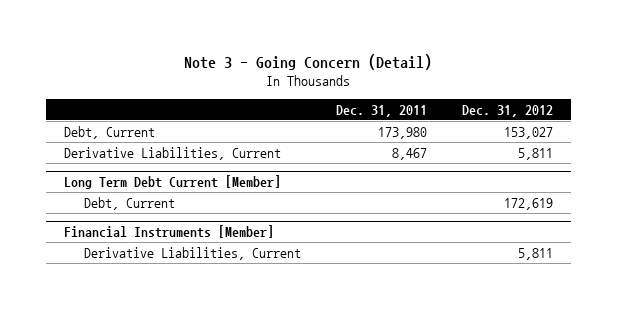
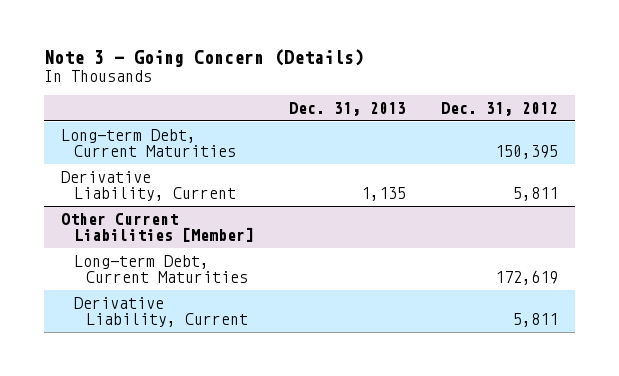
- Note 3 - Going Concern (Detail)
+ Note 3 - Going Concern (Details)
- | Dec. 31, 2011 | Dec. 31, 2012
+ | Dec. 31, 2013 | Dec. 31, 2012
- Debt, Current | 173,980 | 153,027
- Derivative Liabilities, Current | 8,467 | 5,811
- Long Term Debt Current [Member]
- Debt, Current | | 172,619
- Financial Instruments [Member]
- Derivative Liabilities, Current | | 5,811
+ Long-term Debt, Current Maturities | | 150,395
+ Derivative Liability, Current | 1,135 | 5,811
+ Other Current Liabilities [Member]
+ Long-term Debt, Current Maturities | | 172,619
+ Derivative Liability, Current | | 5,811

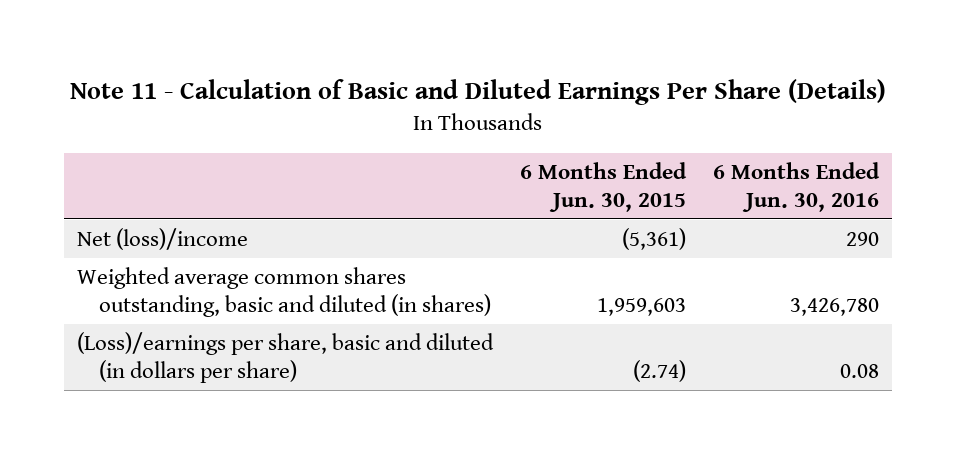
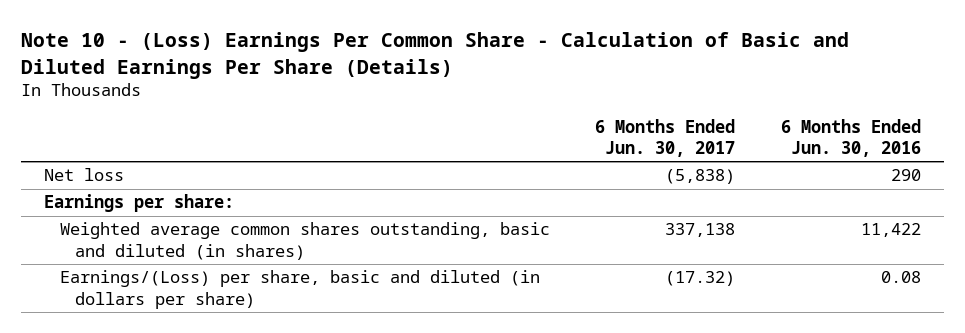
- Note 11 - Calculation of Basic and Diluted Earnings Per Share (Details)
+ Note 10 - (Loss) Earnings Per Common Share - Calculation of Basic and Diluted Earnings Per Share (Details)
- | 6 Months Ended Jun. 30, 2015 | 6 Months Ended Jun. 30, 2016
+ | 6 Months Ended Jun. 30, 2017 | 6 Months Ended Jun. 30, 2016
- Net (loss)/income | (5,361) | 290
- Weighted average common shares outstanding, basic and diluted (in shares) | 1,959,603 | 3,426,780
- (Loss)/earnings per share, basic and diluted (in dollars per share) | (2.74) | 0.08
+ Net loss | (5,838) | 290
+ Earnings per share:
+ Weighted average common shares outstanding, basic and diluted (in shares) | 337,138 | 11,422
+ Earnings/(Loss) per share, basic and diluted (in dollars per share) | (17.32) | 0.08

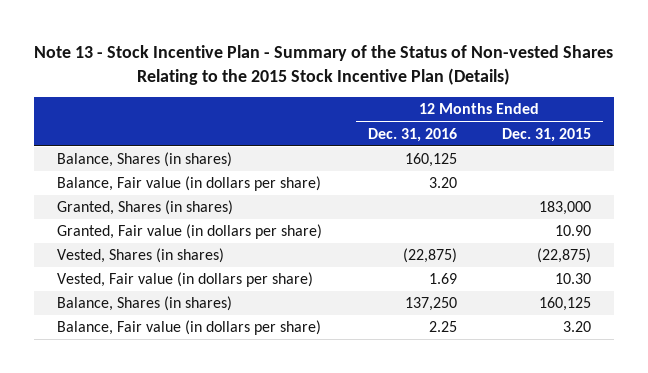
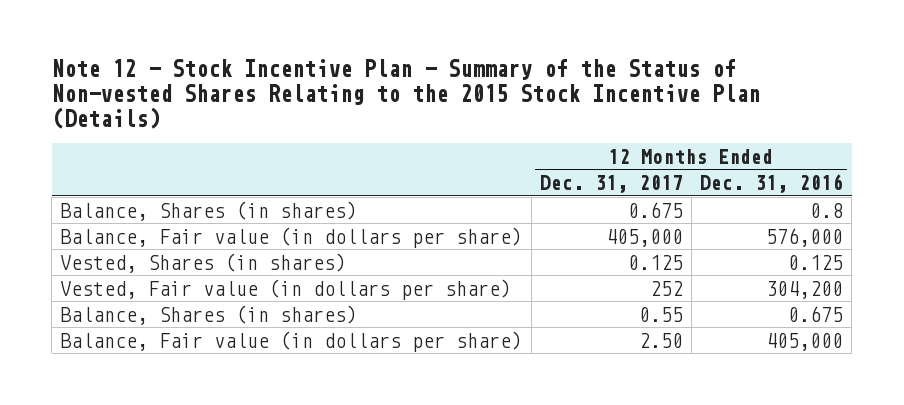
- Note 13 - Stock Incentive Plan - Summary of the Status of Non-vested Shares Relating to the 2015 Stock Incentive Plan (Details)
+ Note 12 - Stock Incentive Plan - Summary of the Status of Non-vested Shares Relating to the 2015 Stock Incentive Plan (Details)
- | 12 Months Ended Dec. 31, 2016 | 12 Months Ended Dec. 31, 2015
+ | 12 Months Ended Dec. 31, 2017 | 12 Months Ended Dec. 31, 2016
- Balance, Shares (in shares) | 160,125 |
- Balance, Fair value (in dollars per share) | 3.20 |
- Granted, Shares (in shares) | | 183,000
- Granted, Fair value (in dollars per share) | | 10.90
- Vested, Shares (in shares) | (22,875) | (22,875)
- Vested, Fair value (in dollars per share) | 1.69 | 10.30
- Balance, Shares (in shares) | 137,250 | 160,125
- Balance, Fair value (in dollars per share) | 2.25 | 3.20
+ Balance, Shares (in shares) | 0.675 | 0.8
+ Balance, Fair value (in dollars per share) | 405,000 | 576,000
+ Vested, Shares (in shares) | 0.125 | 0.125
+ Vested, Fair value (in dollars per share) | 252 | 304,200
+ Balance, Shares (in shares) | 0.55 | 0.675
+ Balance, Fair value (in dollars per share) | 2.50 | 405,000

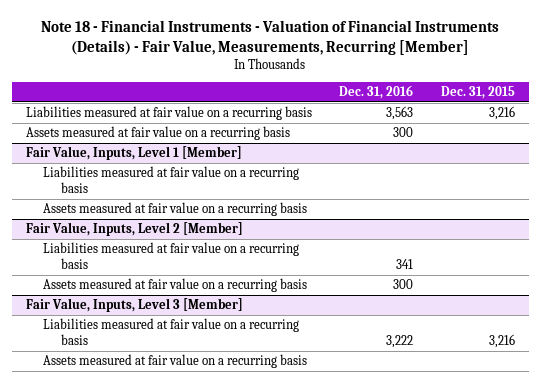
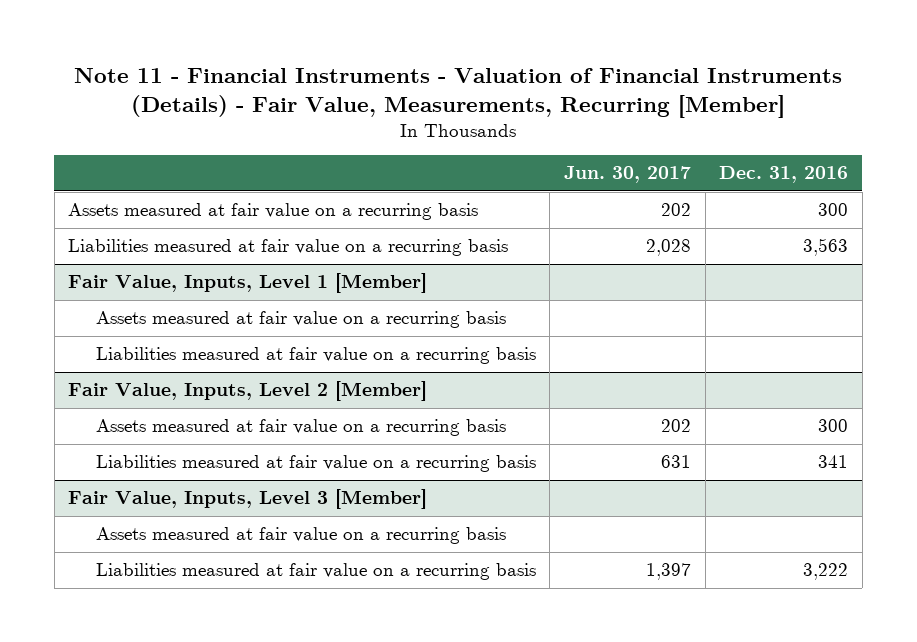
- Note 18 - Financial Instruments - Valuation of Financial Instruments (Details) - Fair Value, Measurements, Recurring [Member]
+ Note 11 - Financial Instruments - Valuation of Financial Instruments (Details) - Fair Value, Measurements, Recurring [Member]
- | Dec. 31, 2016 | Dec. 31, 2015
+ | Jun. 30, 2017 | Dec. 31, 2016
moved down: Liabilities measured at fair value on a recurring basis | 2,028 | 3,563
@ Fair Value, Inputs, Level 1 [Member]
moved down: Liabilities measured at fair value on a recurring basis
@ Fair Value, Inputs, Level 2 [Member]
moved down: Liabilities measured at fair value on a recurring basis | 631 | 341
@ Fair Value, Inputs, Level 3 [Member]
moved down: Liabilities measured at fair value on a recurring basis | 1,397 | 3,222

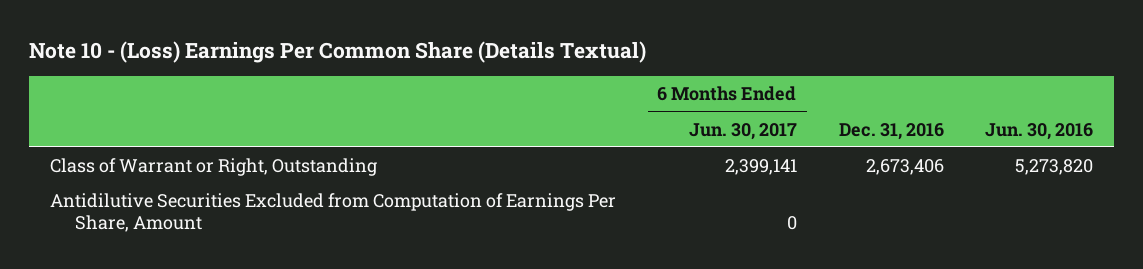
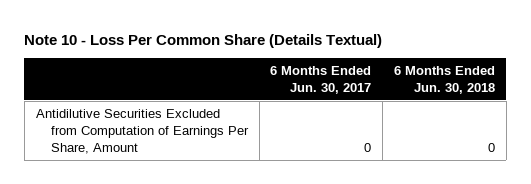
- Note 10 - (Loss) Earnings Per Common Share (Details Textual)
+ Note 10 - Loss Per Common Share (Details Textual)
- | 6 Months Ended Jun. 30, 2017 | Dec. 31, 2016 | Jun. 30, 2016
+ | 6 Months Ended Jun. 30, 2017 | 6 Months Ended Jun. 30, 2018
- Class of Warrant or Right, Outstanding | 2,399,141 | 2,673,406 | 5,273,820

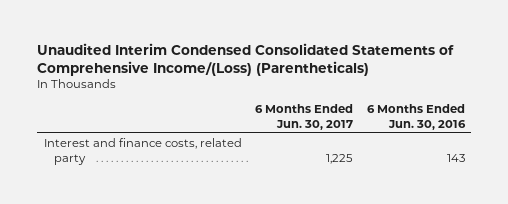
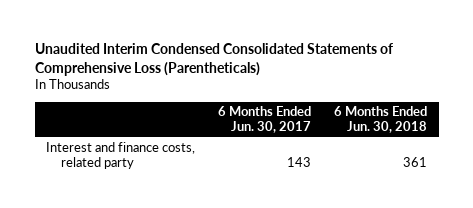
- Unaudited Interim Condensed Consolidated Statements of Comprehensive Income/(Loss) (Parentheticals)
+ Unaudited Interim Condensed Consolidated Statements of Comprehensive Loss (Parentheticals)
- | 6 Months Ended Jun. 30, 2017 | 6 Months Ended Jun. 30, 2016
+ | 6 Months Ended Jun. 30, 2017 | 6 Months Ended Jun. 30, 2018
- Interest and finance costs, related party | 1,225 | 143
+ Interest and finance costs, related party | 143 | 361

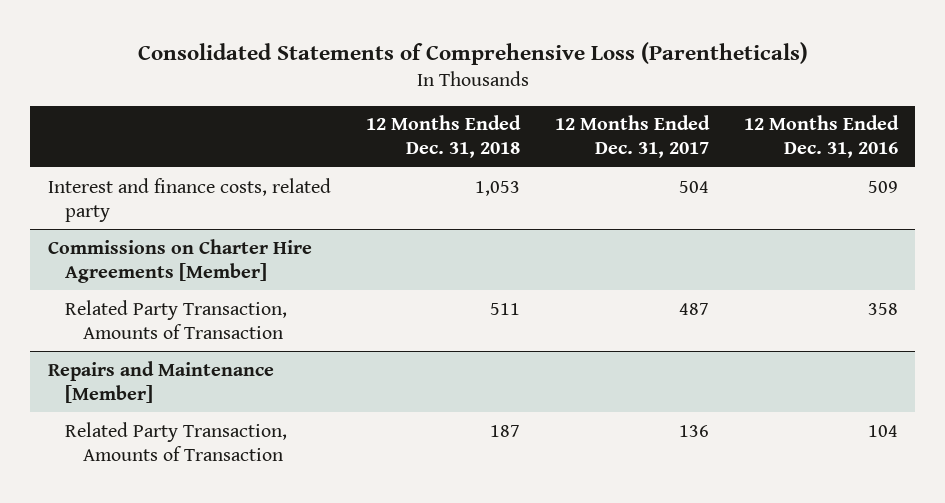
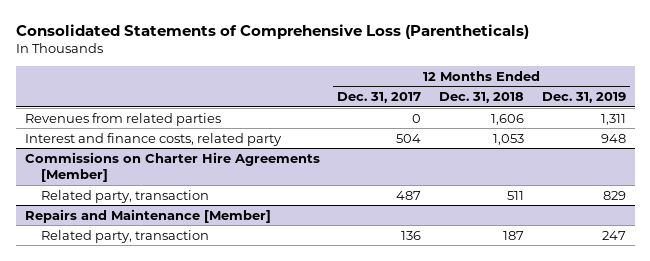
- | 12 Months Ended Dec. 31, 2018 | 12 Months Ended Dec. 31, 2017 | 12 Months Ended Dec. 31, 2016
+ | 12 Months Ended Dec. 31, 2017 | 12 Months Ended Dec. 31, 2018 | 12 Months Ended Dec. 31, 2019
+ Revenues from related parties | 0 | 1,606 | 1,311
@ Commissions on Charter Hire Agreements [Member]
- Related Party Transaction, Amounts of Transaction | 511 | 487 | 358
+ Related party, transaction | 487 | 511 | 829
@ Repairs and Maintenance [Member]
- Related Party Transaction, Amounts of Transaction | 187 | 136 | 104
+ Related party, transaction | 136 | 187 | 247

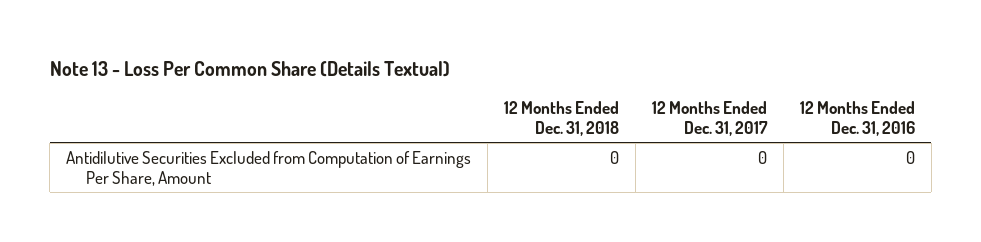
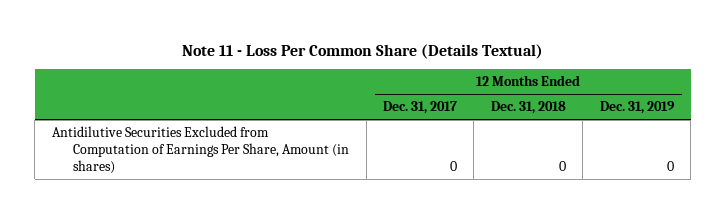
- Note 13 - Loss Per Common Share (Details Textual)
+ Note 11 - Loss Per Common Share (Details Textual)
- | 12 Months Ended Dec. 31, 2018 | 12 Months Ended Dec. 31, 2017 | 12 Months Ended Dec. 31, 2016
+ | 12 Months Ended Dec. 31, 2017 | 12 Months Ended Dec. 31, 2018 | 12 Months Ended Dec. 31, 2019
- Antidilutive Securities Excluded from Computation of Earnings Per Share, Amount | 0 | 0 | 0
+ Antidilutive Securities Excluded from Computation of Earnings Per Share, Amount (in shares) | 0 | 0 | 0

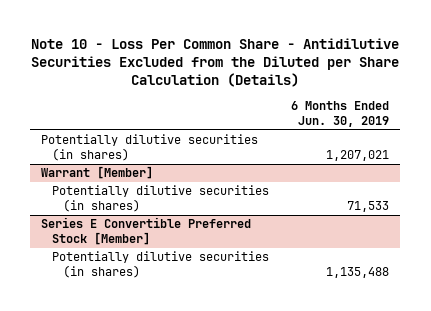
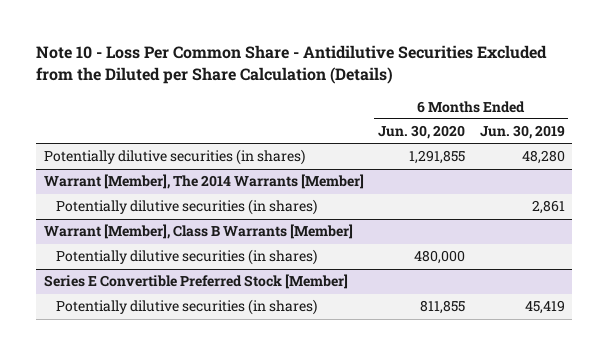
- | 6 Months Ended Jun. 30, 2019
+ | 6 Months Ended Jun. 30, 2020 | 6 Months Ended Jun. 30, 2019
- Potentially dilutive securities (in shares) | 1,207,021
- Warrant [Member]
- Potentially dilutive securities (in shares) | 71,533
+ Potentially dilutive securities (in shares) | 1,291,855 | 48,280
+ Warrant [Member], The 2014 Warrants [Member]
+ Potentially dilutive securities (in shares) | | 2,861
+ Warrant [Member], Class B Warrants [Member]
+ Potentially dilutive securities (in shares) | 480,000 |
@ Series E Convertible Preferred Stock [Member]
- Potentially dilutive securities (in shares) | 1,135,488
+ Potentially dilutive securities (in shares) | 811,855 | 45,419

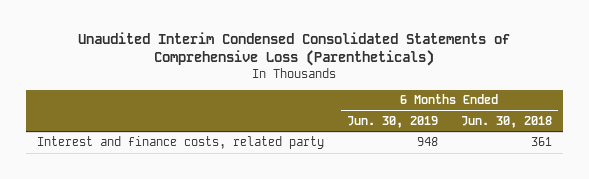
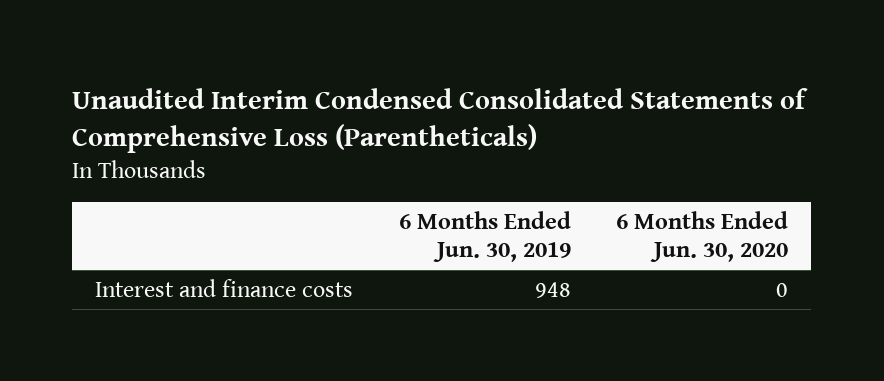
- | 6 Months Ended Jun. 30, 2019 | 6 Months Ended Jun. 30, 2018
+ | 6 Months Ended Jun. 30, 2019 | 6 Months Ended Jun. 30, 2020
- Interest and finance costs, related party | 948 | 361
+ Interest and finance costs | 948 | 0

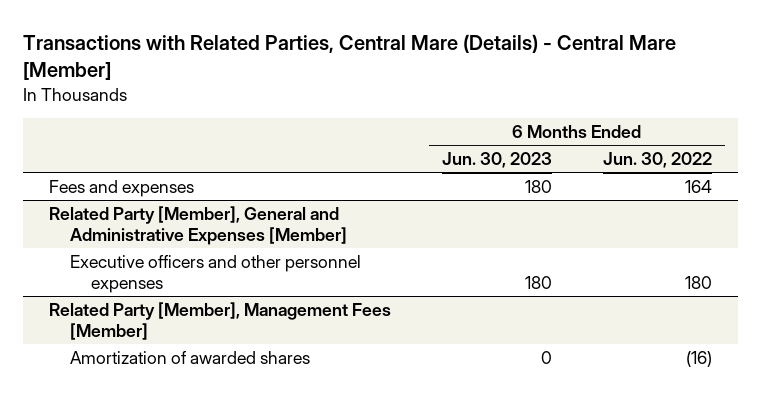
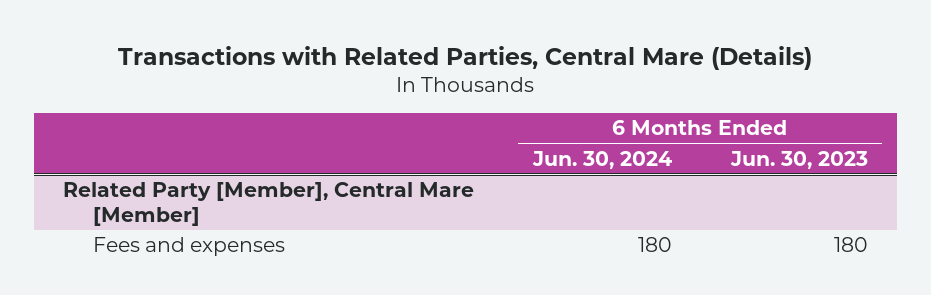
- Transactions with Related Parties, Central Mare (Details) - Central Mare [Member]
+ Transactions with Related Parties, Central Mare (Details)
- | 6 Months Ended Jun. 30, 2023 | 6 Months Ended Jun. 30, 2022
+ | 6 Months Ended Jun. 30, 2024 | 6 Months Ended Jun. 30, 2023
+ Related Party [Member], Central Mare [Member]
- Related Party [Member], General and Administrative Expenses [Member]
- Executive officers and other personnel expenses | 180 | 180
- Related Party [Member], Management Fees [Member]
- Amortization of awarded shares | 0 | (16)

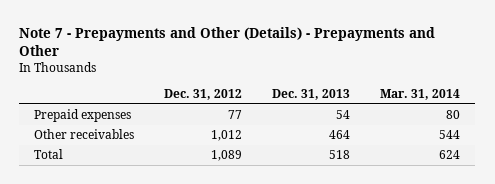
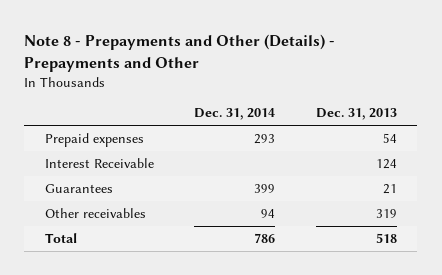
- Note 7 - Prepayments and Other (Details) - Prepayments and Other
+ Note 8 - Prepayments and Other (Details) - Prepayments and Other
- | Dec. 31, 2012 | Dec. 31, 2013 | Mar. 31, 2014
+ | Dec. 31, 2014 | Dec. 31, 2013
- Other receivables | 1,012 | 464 | 544
+ Interest Receivable | | 124
+ Guarantees | 399 | 21
+ Other receivables | 94 | 319

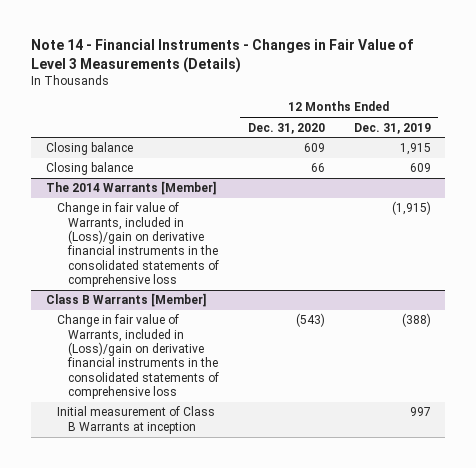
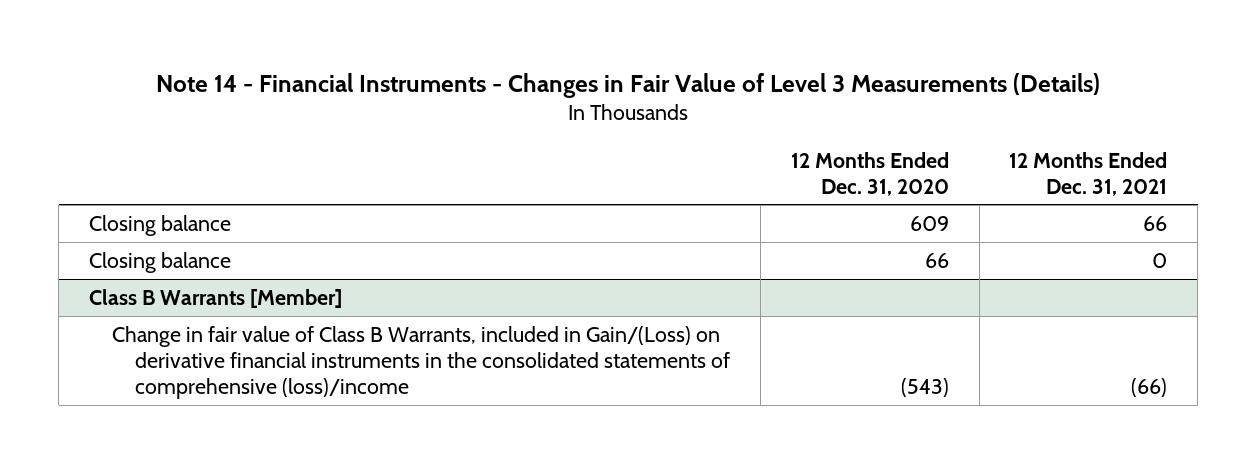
- | 12 Months Ended Dec. 31, 2020 | 12 Months Ended Dec. 31, 2019
+ | 12 Months Ended Dec. 31, 2020 | 12 Months Ended Dec. 31, 2021
- The 2014 Warrants [Member]
- Change in fair value of Warrants, included in (Loss)/gain on derivative financial instruments in the consolidated statements of comprehensive loss | | (1,915)
@ Class B Warrants [Member]
- Change in fair value of Warrants, included in (Loss)/gain on derivative financial instruments in the consolidated statements of comprehensive loss | (543) | (388)
- Initial measurement of Class B Warrants at inception | | 997
+ Change in fair value of Class B Warrants, included in Gain/(Loss) on derivative financial instruments in the consolidated statements of comprehensive (loss)/income | (543) | (66)

